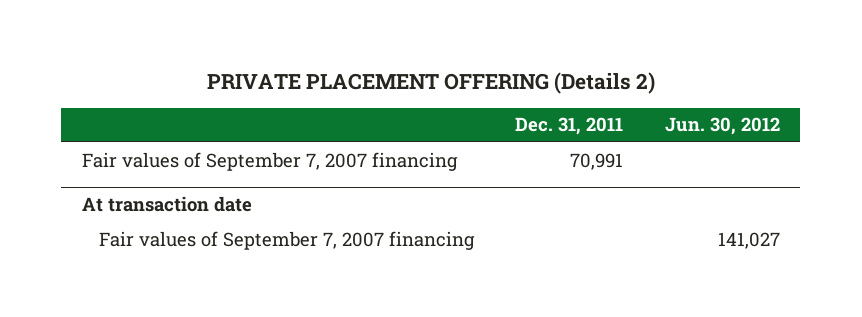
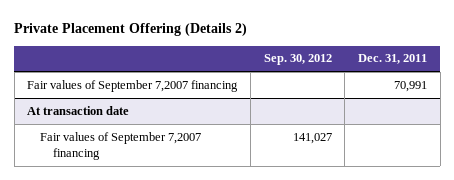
- PRIVATE PLACEMENT OFFERING (Details 2)
+ Private Placement Offering (Details 2)
- | Dec. 31, 2011 | Jun. 30, 2012
+ | Sep. 30, 2012 | Dec. 31, 2011
- Fair values of September 7, 2007 financing | 70,991 |
+ Fair values of September 7,2007 financing | | 70,991
@ At transaction date
- Fair values of September 7, 2007 financing | | 141,027
+ Fair values of September 7,2007 financing | 141,027 |

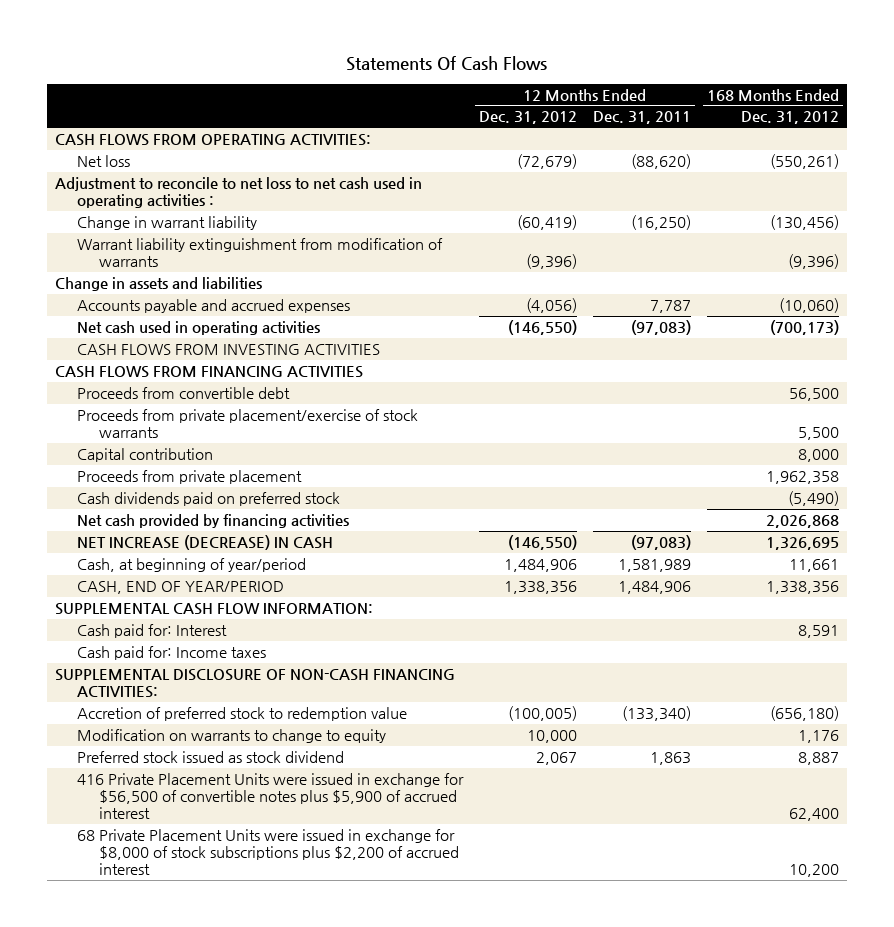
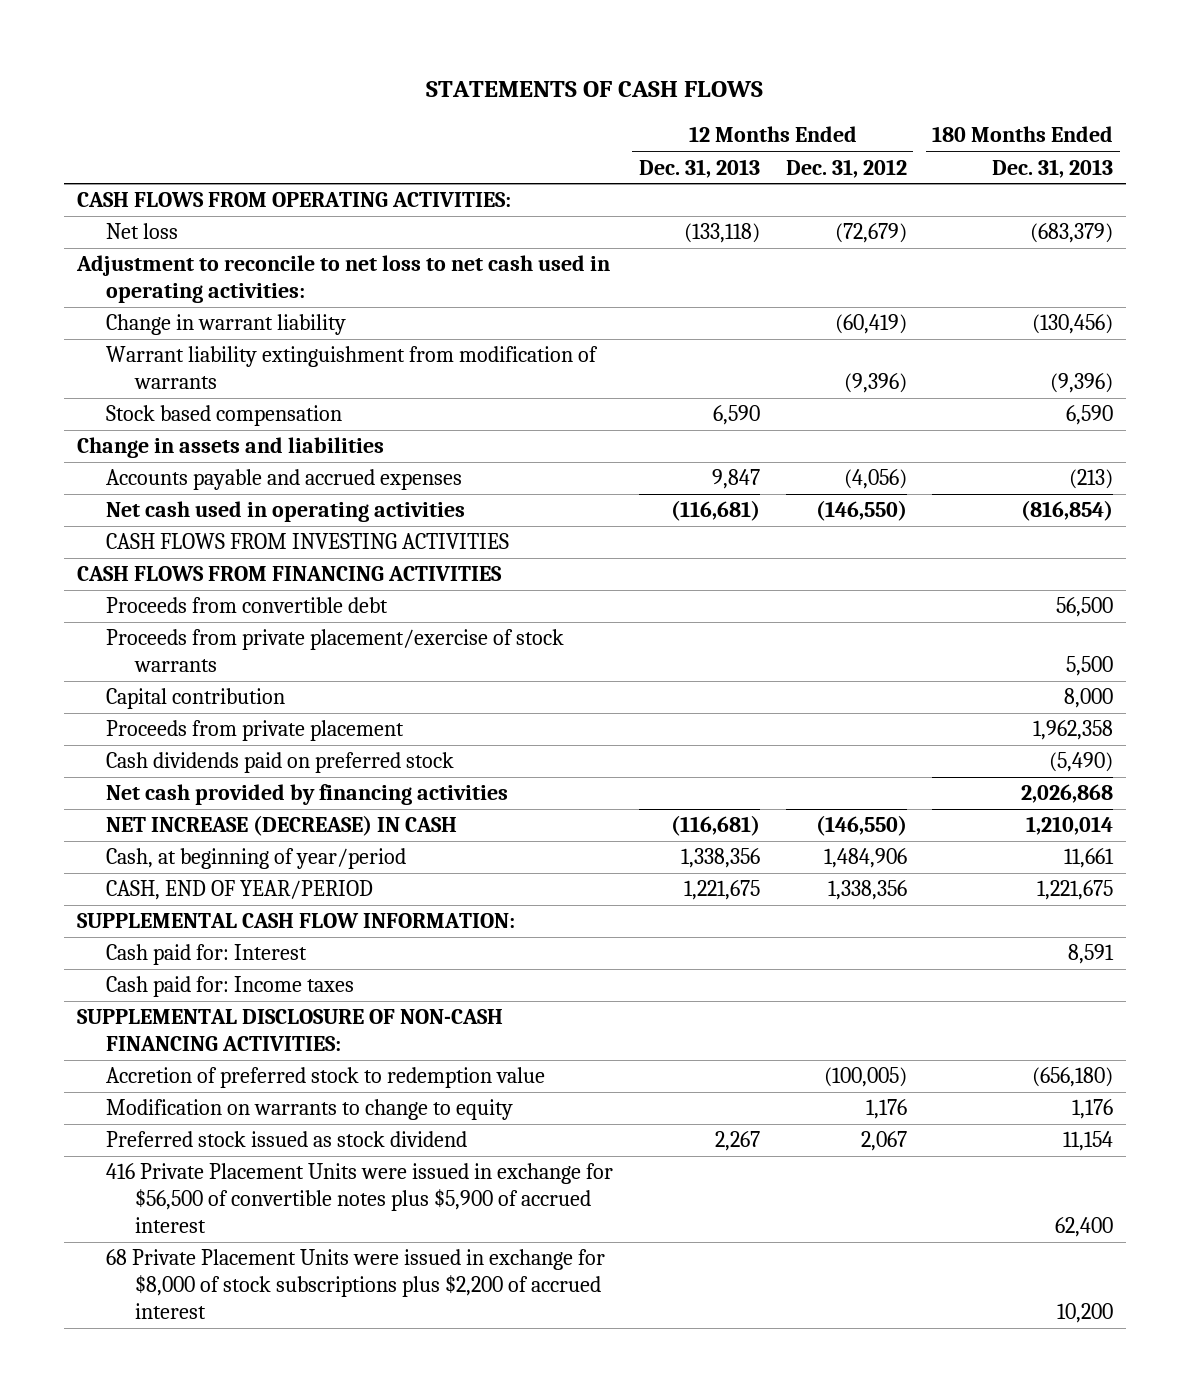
- Statements Of Cash Flows
+ STATEMENTS OF CASH FLOWS
- | 12 Months Ended Dec. 31, 2012 | 12 Months Ended Dec. 31, 2011 | 168 Months Ended Dec. 31, 2012
+ | 12 Months Ended Dec. 31, 2013 | 12 Months Ended Dec. 31, 2012 | 180 Months Ended Dec. 31, 2013
- Adjustment to reconcile to net loss to net cash used in operating activities :
+ Adjustment to reconcile to net loss to net cash used in operating activities:
+ Stock based compensation | 6,590 | | 6,590
- Modification on warrants to change to equity | 10,000 | | 1,176
+ Modification on warrants to change to equity | | 1,176 | 1,176

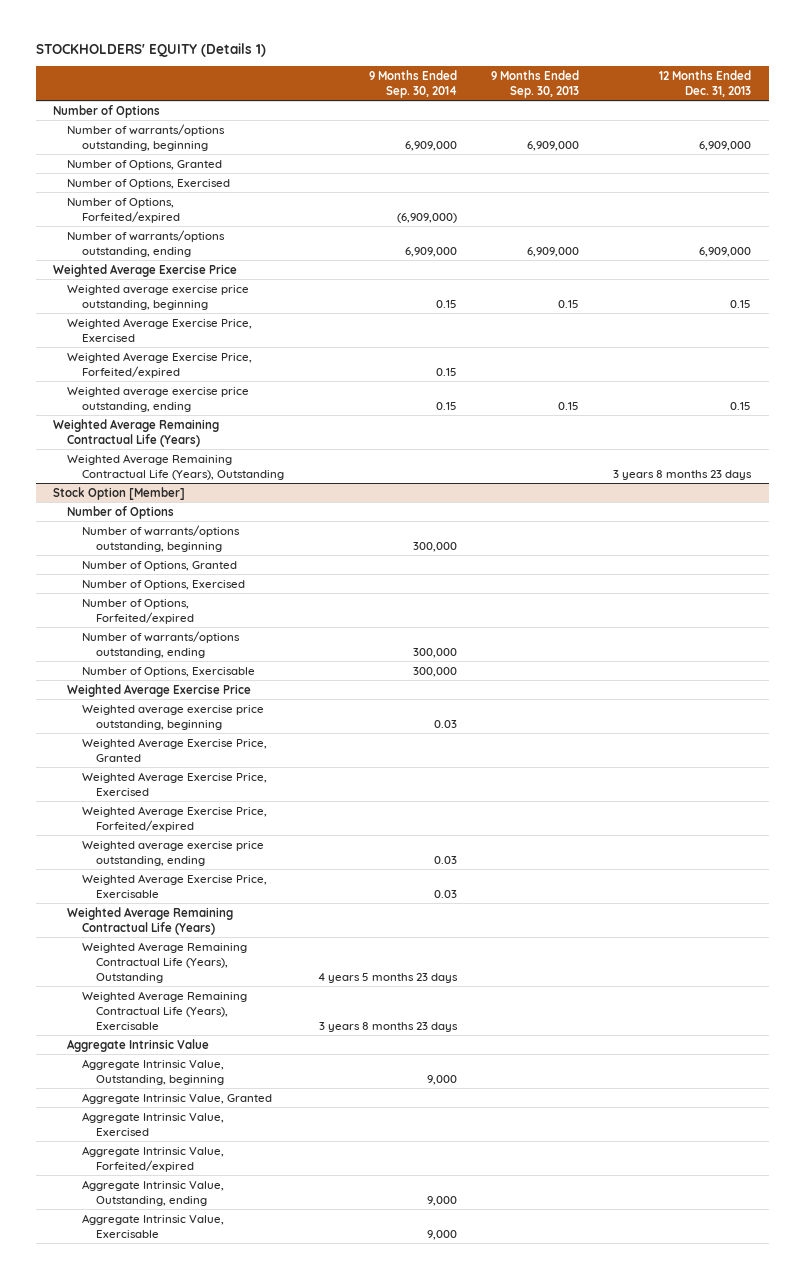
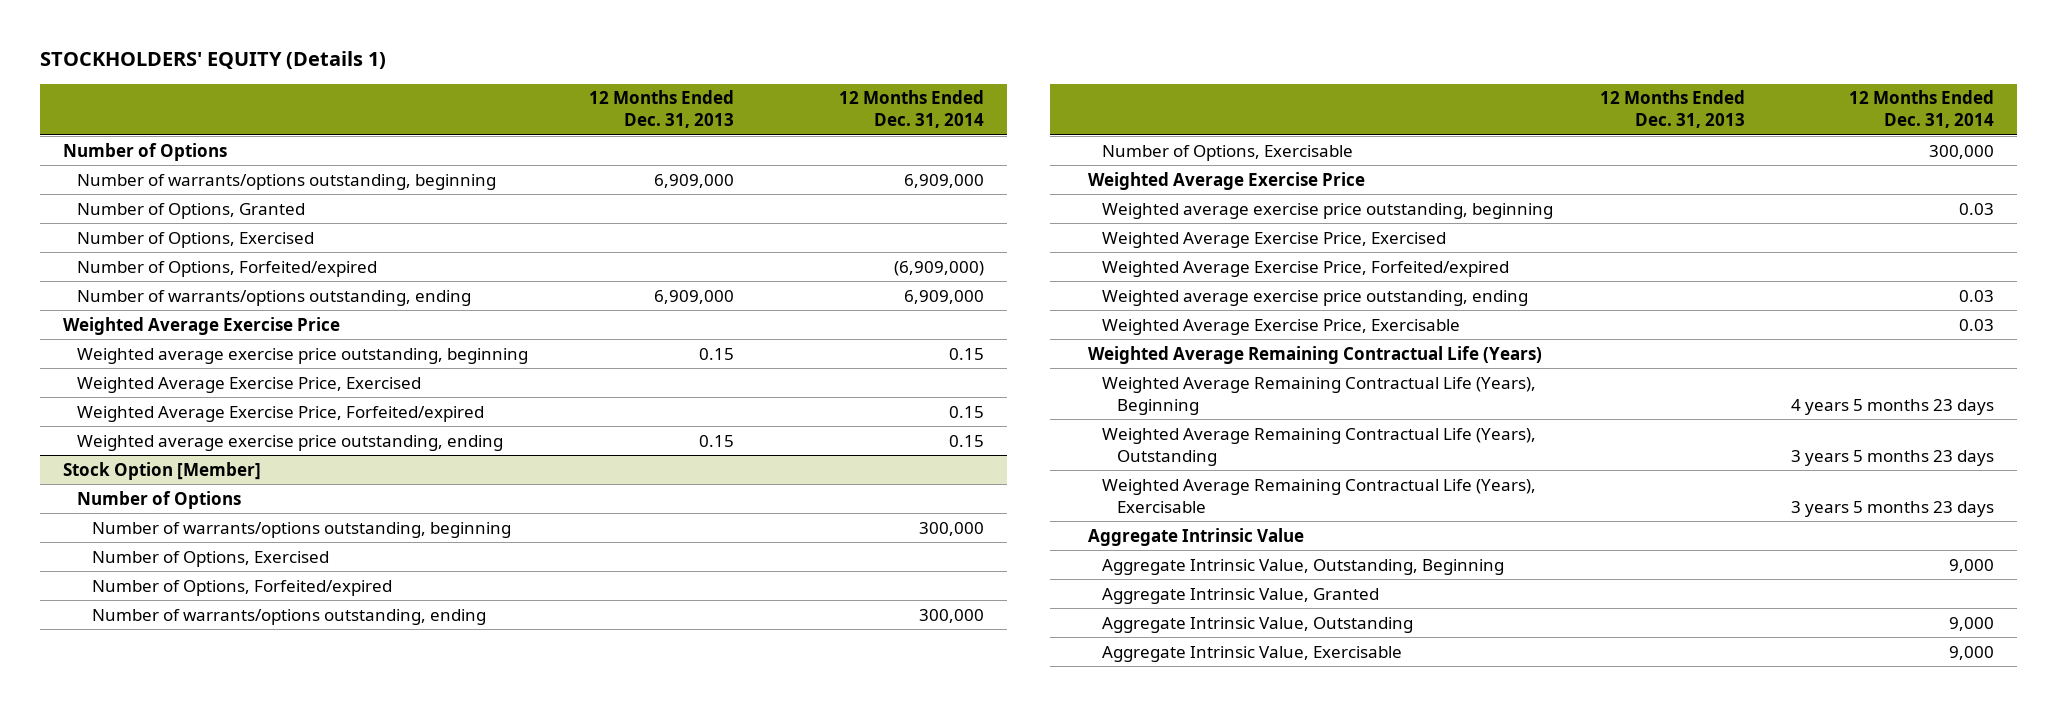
- | 9 Months Ended Sep. 30, 2014 | 9 Months Ended Sep. 30, 2013 | 12 Months Ended Dec. 31, 2013
+ | 12 Months Ended Dec. 31, 2013 | 12 Months Ended Dec. 31, 2014
- Weighted Average Remaining Contractual Life (Years)
- Weighted Average Remaining Contractual Life (Years), Outstanding | | | 3 years 8 months 23 days
@ Stock Option [Member]
- Number of Options, Granted
- Weighted Average Exercise Price, Granted
+ Weighted Average Remaining Contractual Life (Years), Beginning | | 4 years 5 months 23 days
- Aggregate Intrinsic Value, Outstanding, beginning | 9,000 | |
+ Aggregate Intrinsic Value, Outstanding, Beginning | | 9,000
- Aggregate Intrinsic Value, Exercised
- Aggregate Intrinsic Value, Forfeited/expired
- Aggregate Intrinsic Value, Outstanding, ending | 9,000 | |
+ Aggregate Intrinsic Value, Outstanding | | 9,000

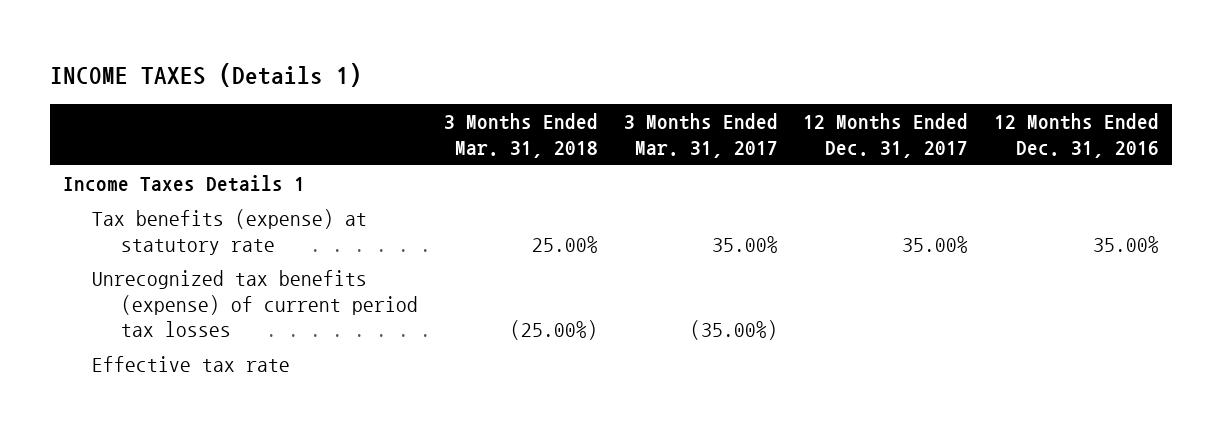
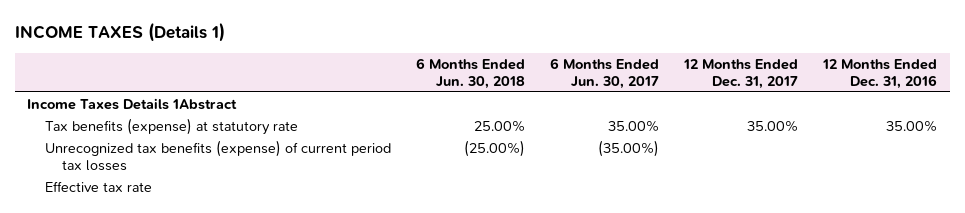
- | 3 Months Ended Mar. 31, 2018 | 3 Months Ended Mar. 31, 2017 | 12 Months Ended Dec. 31, 2017 | 12 Months Ended Dec. 31, 2016
+ | 6 Months Ended Jun. 30, 2018 | 6 Months Ended Jun. 30, 2017 | 12 Months Ended Dec. 31, 2017 | 12 Months Ended Dec. 31, 2016
- Income Taxes Details 1
+ Income Taxes Details 1Abstract

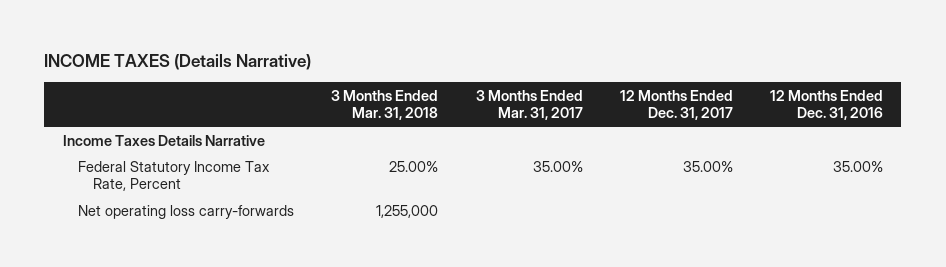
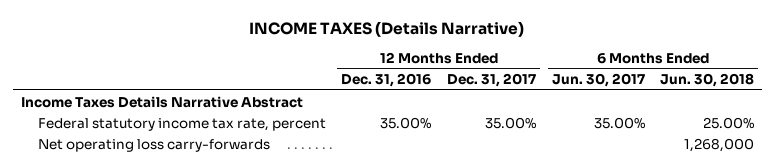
- | 3 Months Ended Mar. 31, 2018 | 3 Months Ended Mar. 31, 2017 | 12 Months Ended Dec. 31, 2017 | 12 Months Ended Dec. 31, 2016
+ | 12 Months Ended Dec. 31, 2016 | 12 Months Ended Dec. 31, 2017 | 6 Months Ended Jun. 30, 2017 | 6 Months Ended Jun. 30, 2018
- Income Taxes Details Narrative
- Federal Statutory Income Tax Rate, Percent | 25.00% | 35.00% | 35.00% | 35.00%
+ Income Taxes Details Narrative Abstract
+ Federal statutory income tax rate, percent | 35.00% | 35.00% | 35.00% | 25.00%

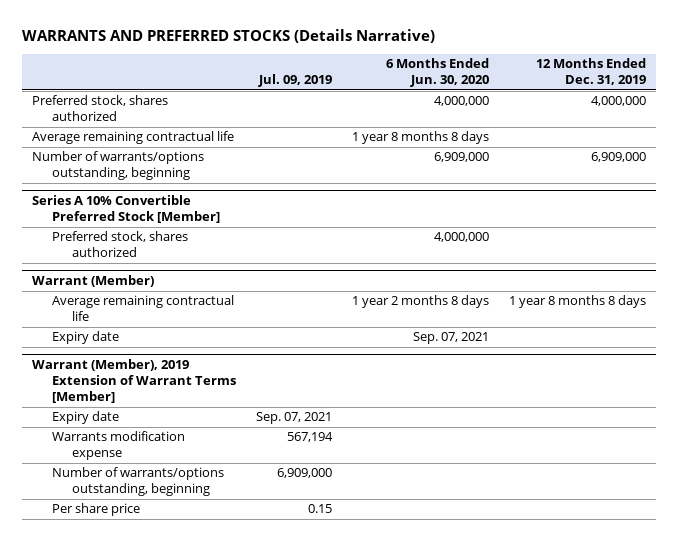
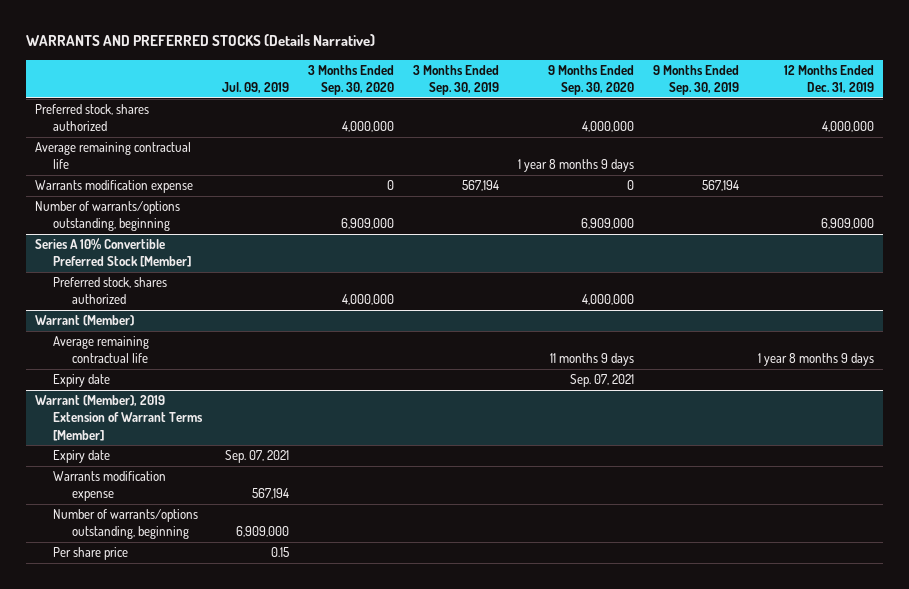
- | Jul. 09, 2019 | 6 Months Ended Jun. 30, 2020 | 12 Months Ended Dec. 31, 2019
+ | Jul. 09, 2019 | 3 Months Ended Sep. 30, 2020 | 3 Months Ended Sep. 30, 2019 | 9 Months Ended Sep. 30, 2020 | 9 Months Ended Sep. 30, 2019 | 12 Months Ended Dec. 31, 2019
+ Warrants modification expense | | 0 | 567,194 | 0 | 567,194 |
@ Warrant (Member)
- Average remaining contractual life | | 1 year 2 months 8 days | 1 year 8 months 8 days
+ Average remaining contractual life | | | | 11 months 9 days | | 1 year 8 months 9 days

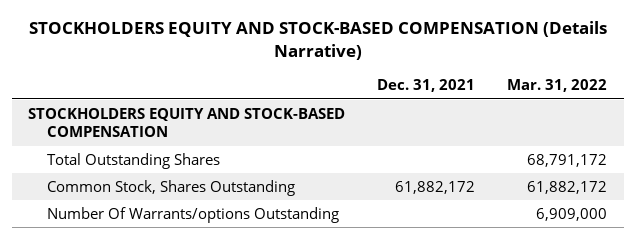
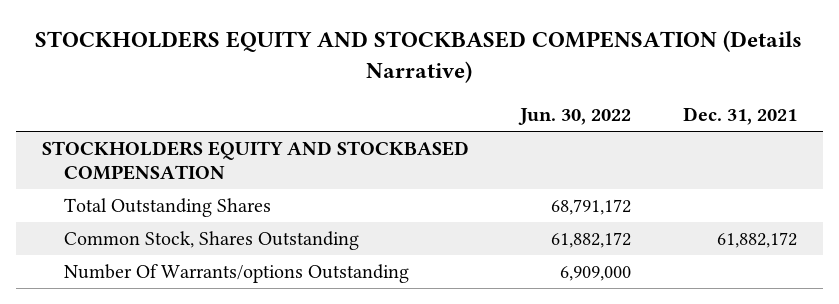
- STOCKHOLDERS EQUITY AND STOCK-BASED COMPENSATION (Details Narrative)
+ STOCKHOLDERS EQUITY AND STOCKBASED COMPENSATION (Details Narrative)
- | Dec. 31, 2021 | Mar. 31, 2022
+ | Jun. 30, 2022 | Dec. 31, 2021
- STOCKHOLDERS EQUITY AND STOCK-BASED COMPENSATION
+ STOCKHOLDERS EQUITY AND STOCKBASED COMPENSATION

